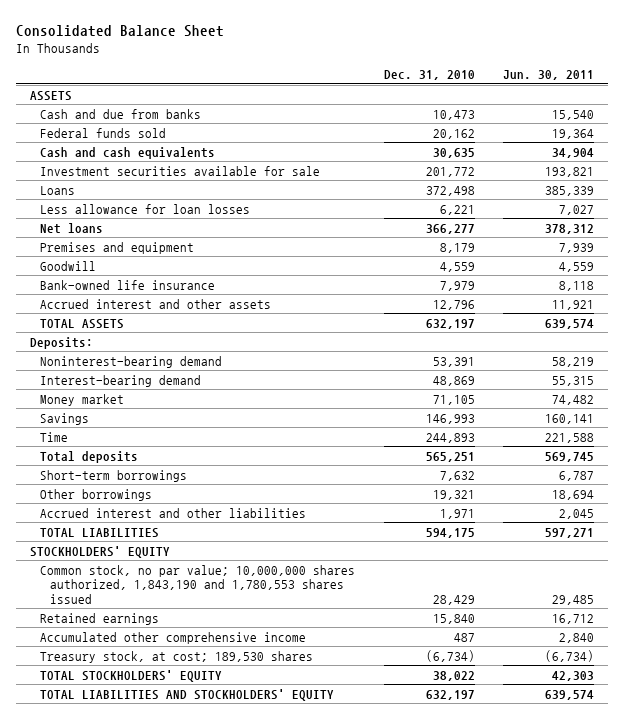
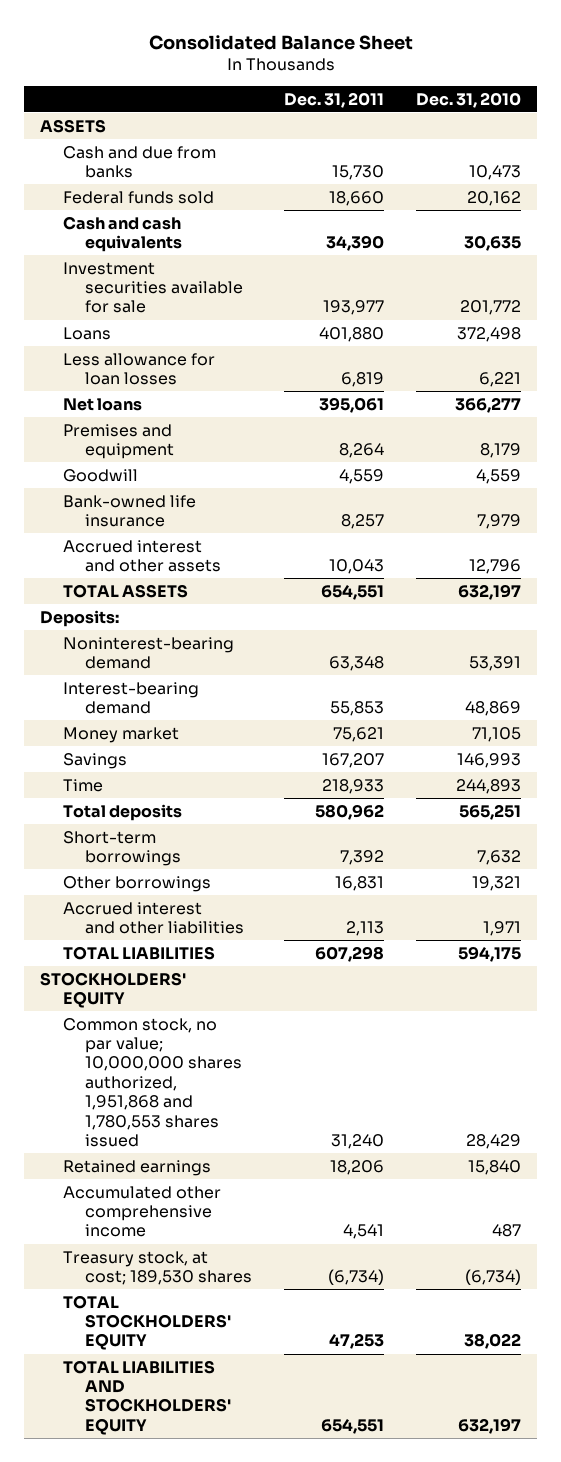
- | Dec. 31, 2010 | Jun. 30, 2011
+ | Dec. 31, 2011 | Dec. 31, 2010
- Common stock, no par value; 10,000,000 shares authorized, 1,843,190 and 1,780,553 shares issued | 28,429 | 29,485
+ Common stock, no par value; 10,000,000 shares authorized, 1,951,868 and 1,780,553 shares issued | 31,240 | 28,429

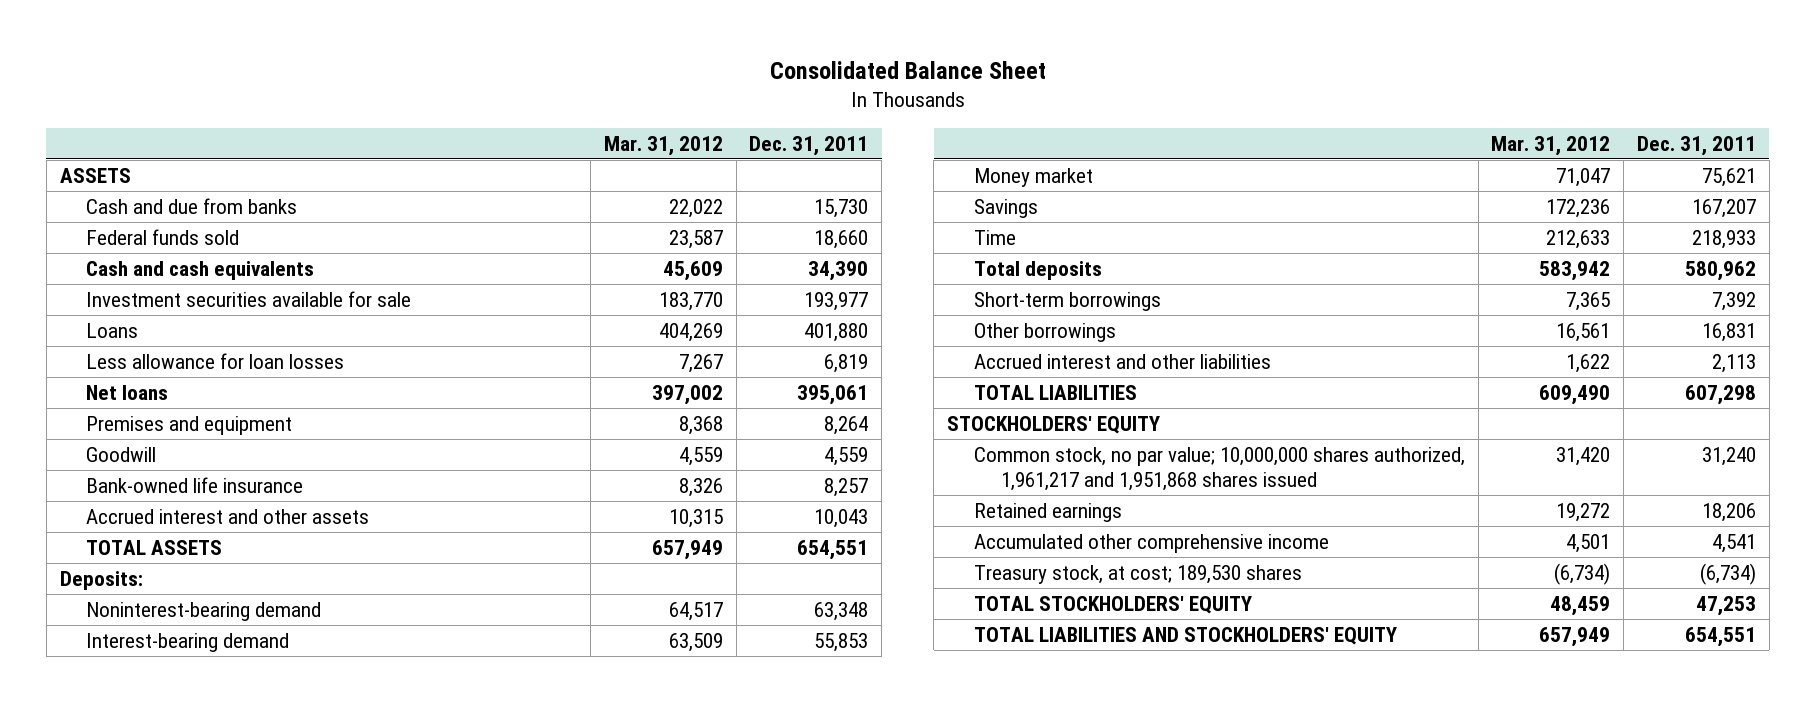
- | Dec. 31, 2011 | Dec. 31, 2010
+ | Mar. 31, 2012 | Dec. 31, 2011
- Common stock, no par value; 10,000,000 shares authorized, 1,951,868 and 1,780,553 shares issued | 31,240 | 28,429
+ Common stock, no par value; 10,000,000 shares authorized, 1,961,217 and 1,951,868 shares issued | 31,420 | 31,240

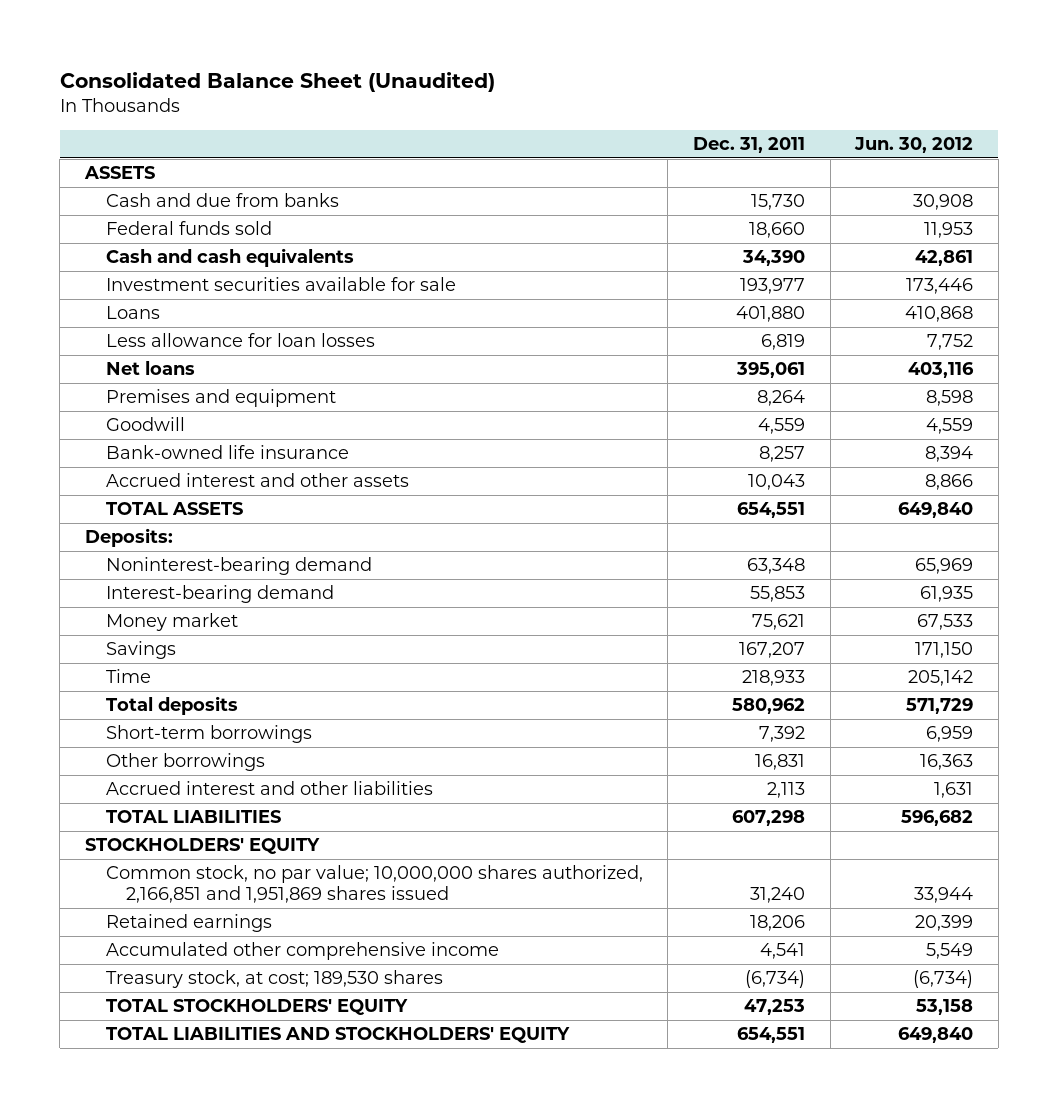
- Consolidated Balance Sheet
+ Consolidated Balance Sheet (Unaudited)
- | Mar. 31, 2012 | Dec. 31, 2011
+ | Dec. 31, 2011 | Jun. 30, 2012
- Common stock, no par value; 10,000,000 shares authorized, 1,961,217 and 1,951,868 shares issued | 31,420 | 31,240
+ Common stock, no par value; 10,000,000 shares authorized, 2,166,851 and 1,951,869 shares issued | 31,240 | 33,944

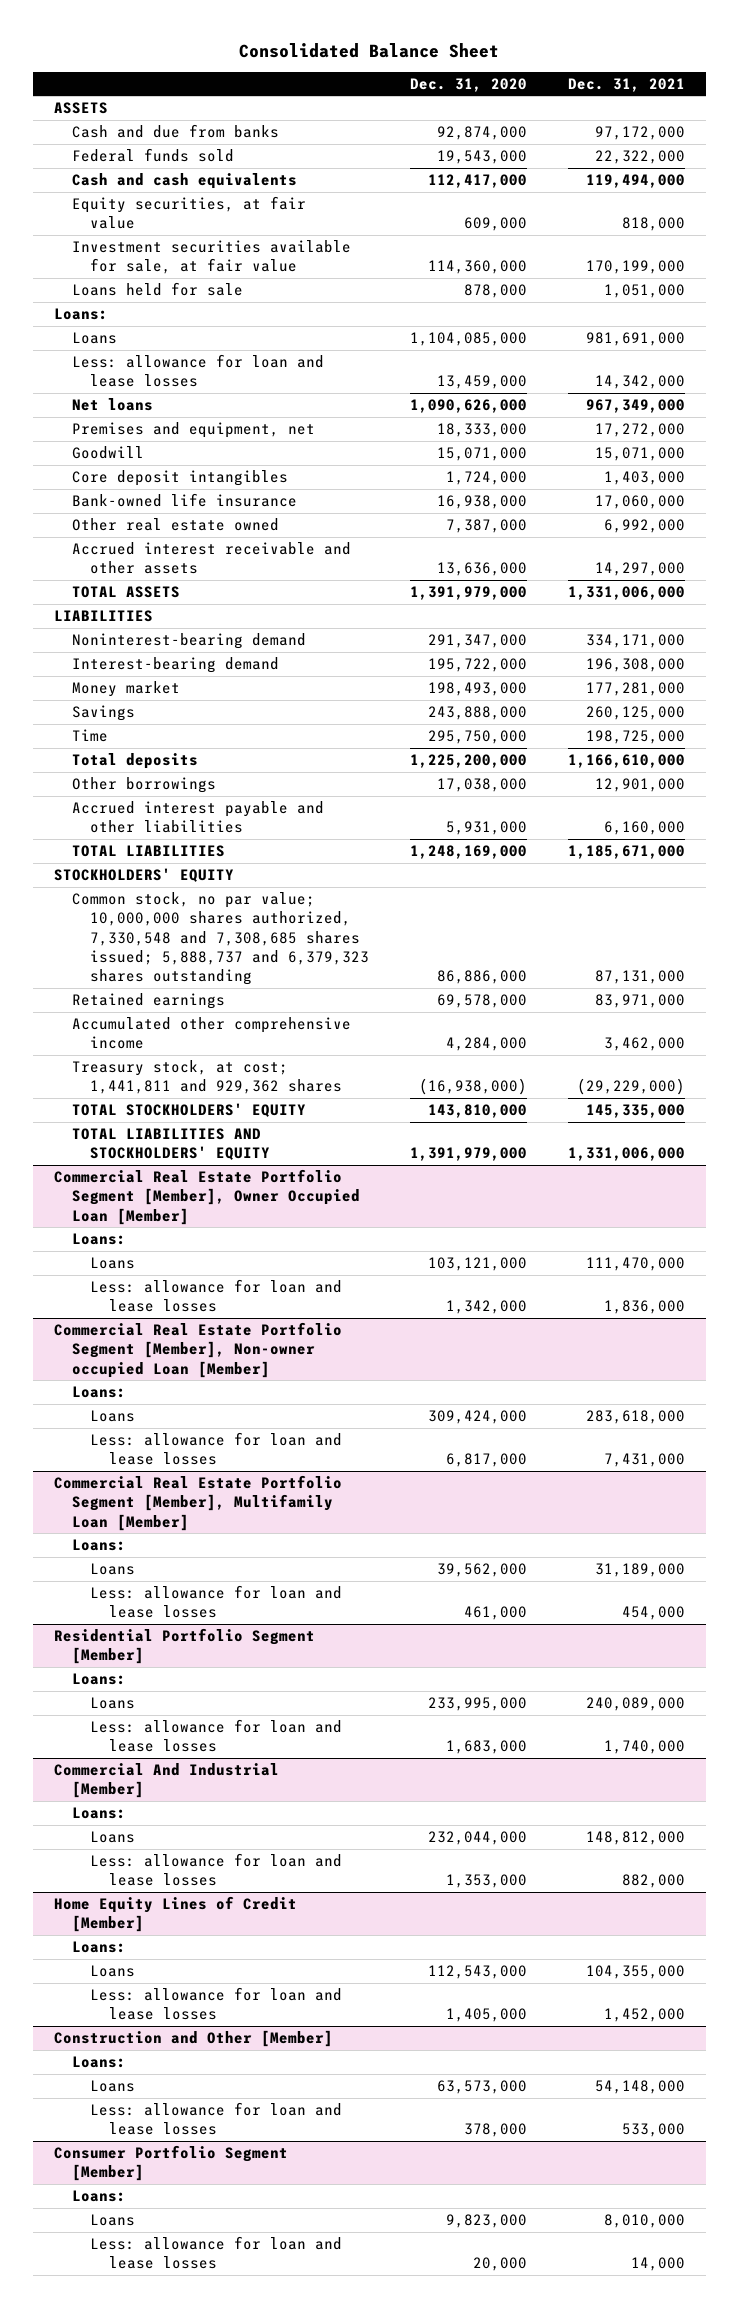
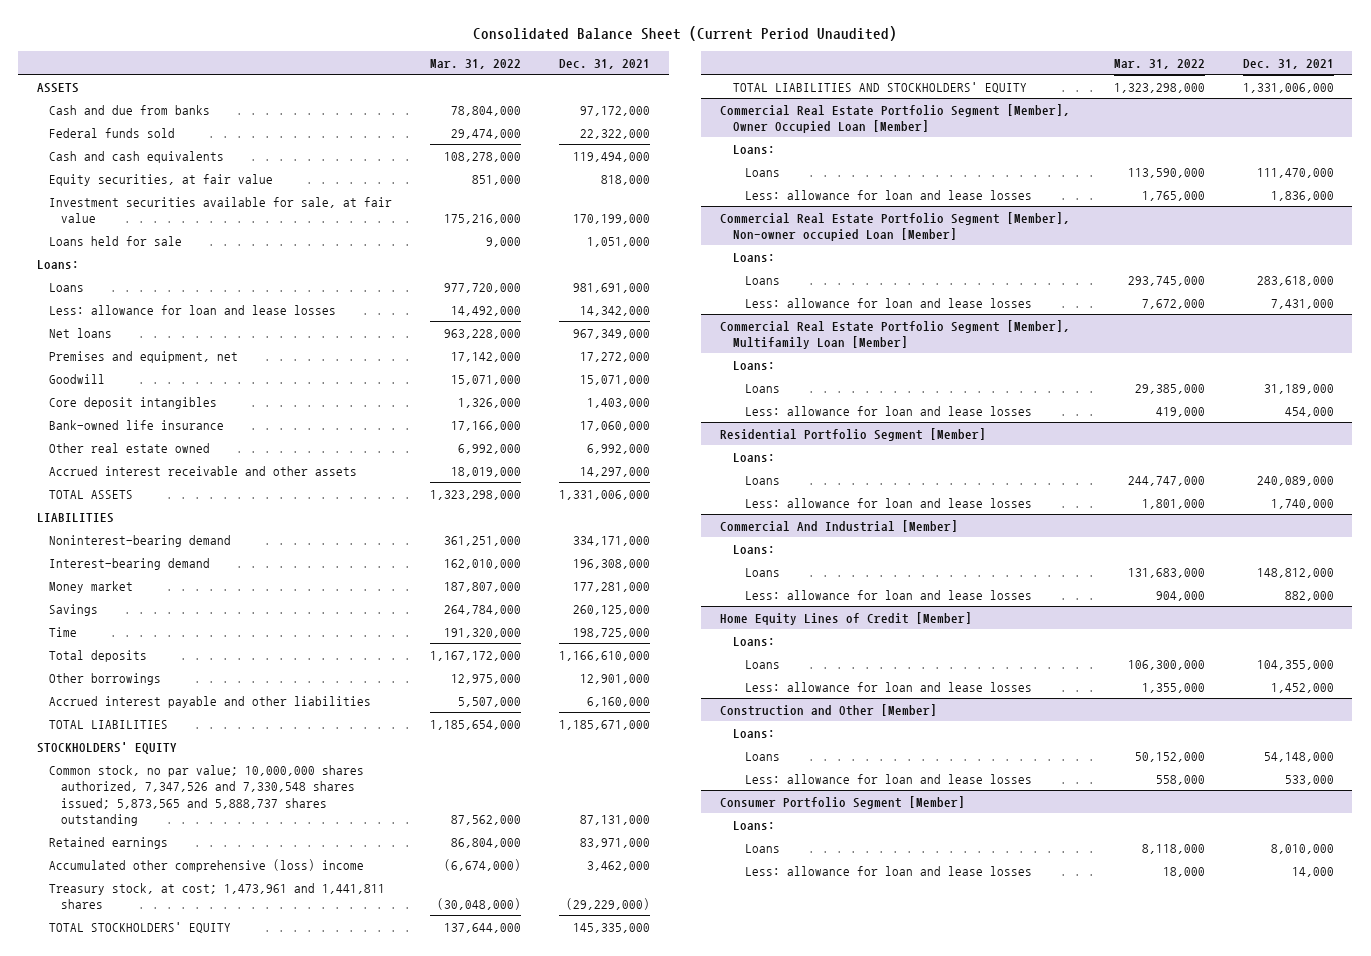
- Consolidated Balance Sheet
+ Consolidated Balance Sheet (Current Period Unaudited)
- | Dec. 31, 2020 | Dec. 31, 2021
+ | Mar. 31, 2022 | Dec. 31, 2021
- Common stock, no par value; 10,000,000 shares authorized, 7,330,548 and 7,308,685 shares issued; 5,888,737 and 6,379,323 shares outstanding | 86,886,000 | 87,131,000
+ Common stock, no par value; 10,000,000 shares authorized, 7,347,526 and 7,330,548 shares issued; 5,873,565 and 5,888,737 shares outstanding | 87,562,000 | 87,131,000
- Accumulated other comprehensive income | 4,284,000 | 3,462,000
- Treasury stock, at cost; 1,441,811 and 929,362 shares | (16,938,000) | (29,229,000)
+ Accumulated other comprehensive (loss) income | (6,674,000) | 3,462,000
+ Treasury stock, at cost; 1,473,961 and 1,441,811 shares | (30,048,000) | (29,229,000)

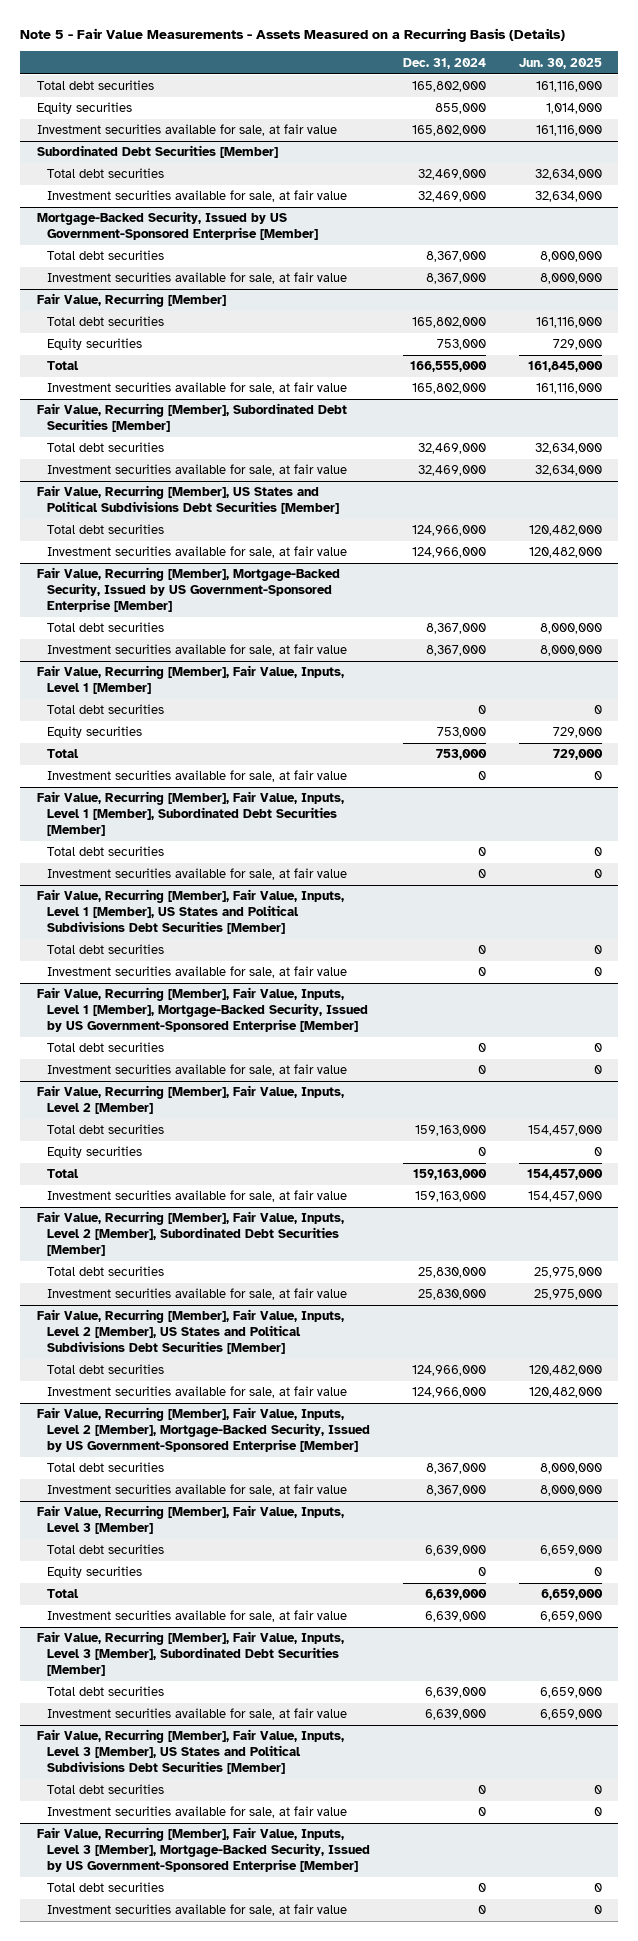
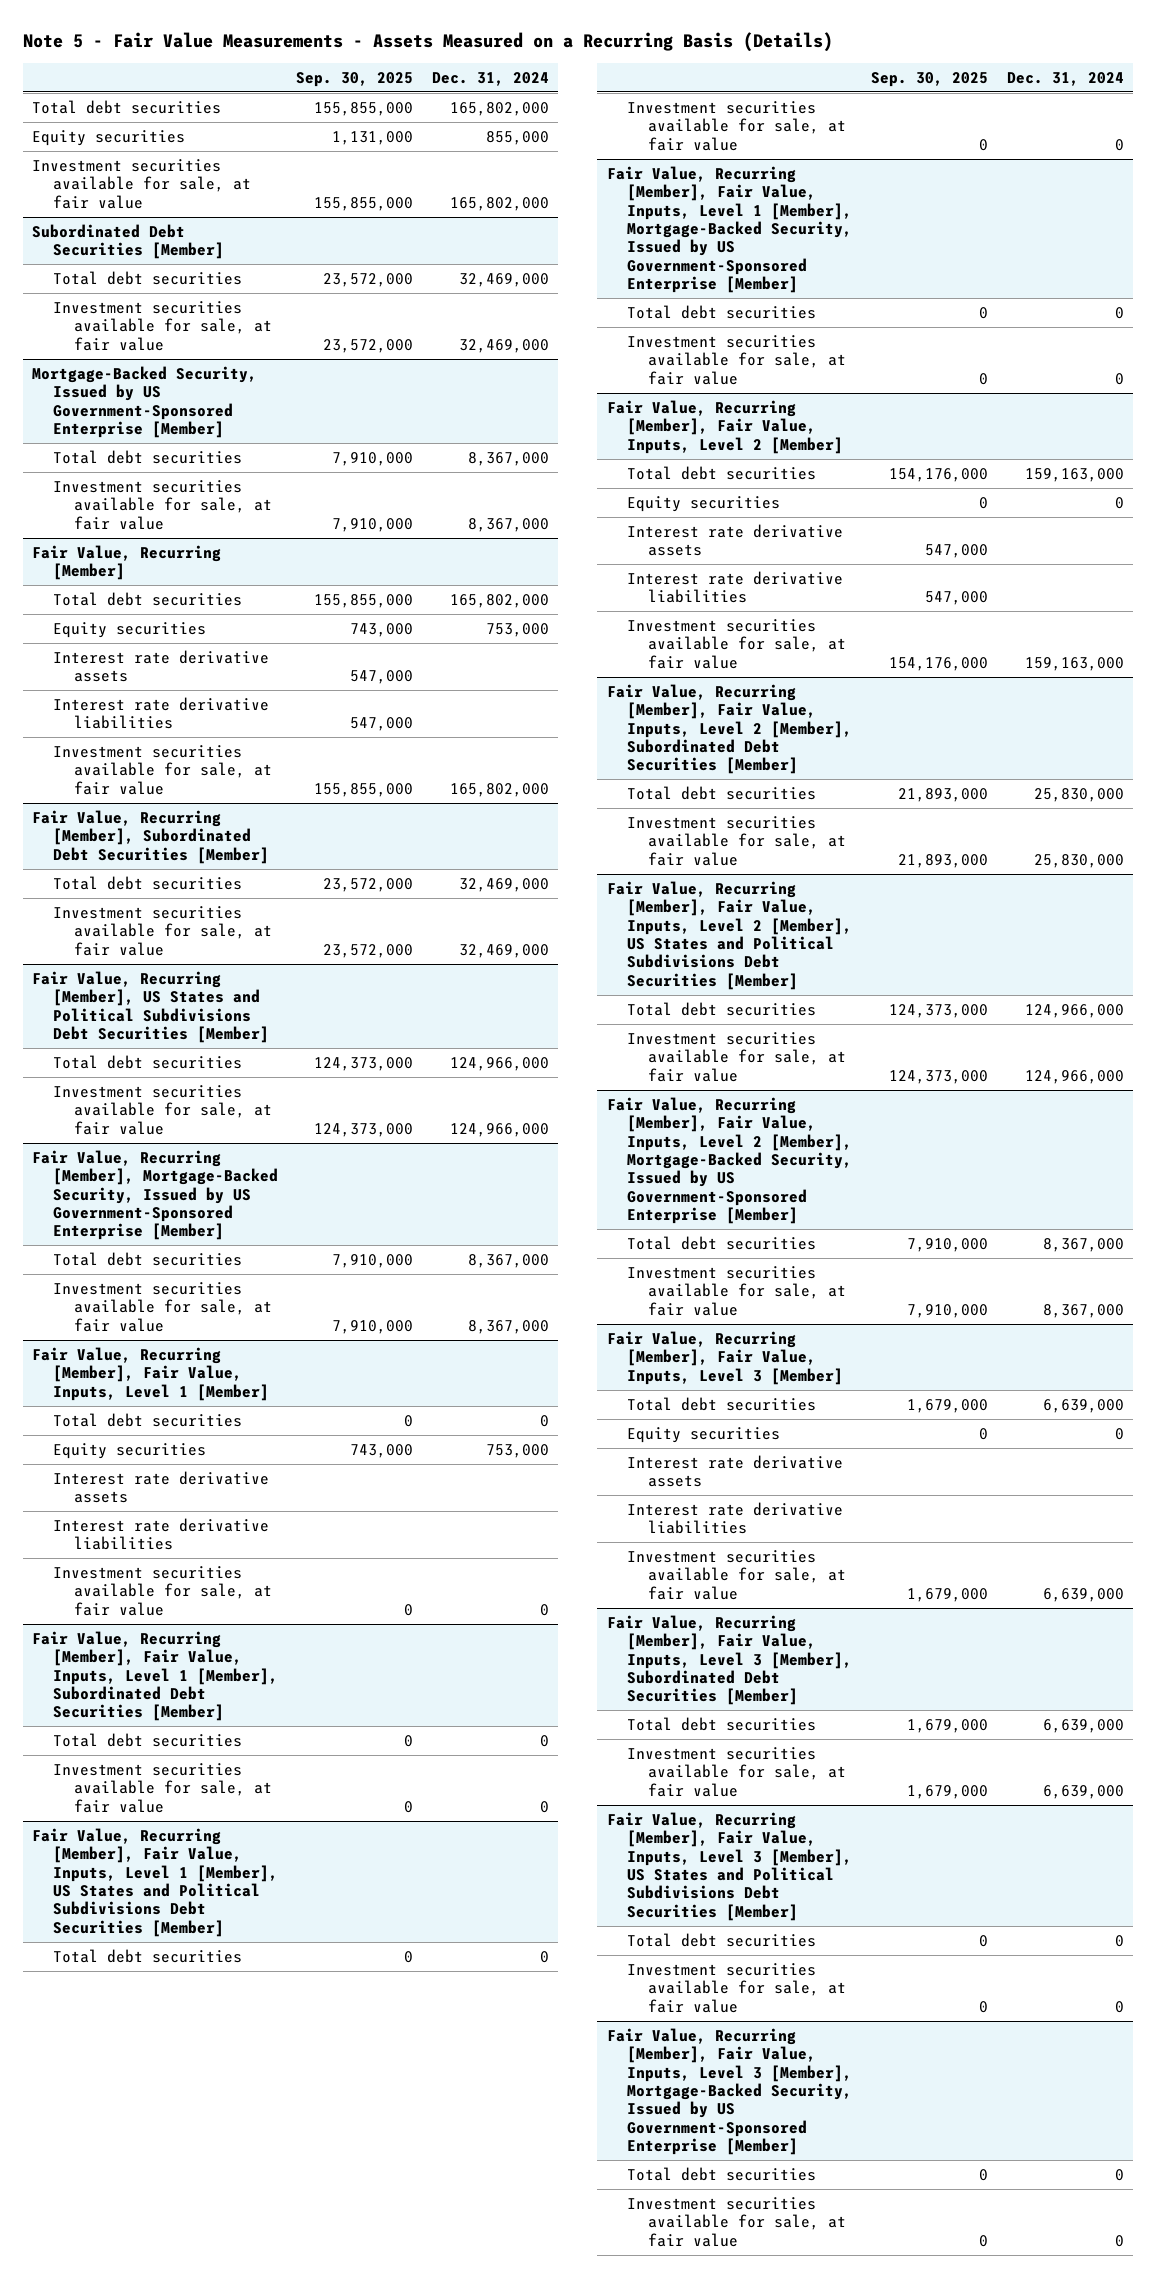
- | Dec. 31, 2024 | Jun. 30, 2025
+ | Sep. 30, 2025 | Dec. 31, 2024
@ Fair Value, Recurring [Member]
- Total | 166,555,000 | 161,845,000
+ Interest rate derivative assets | 547,000 |
+ Interest rate derivative liabilities | 547,000 |
@ Fair Value, Recurring [Member], Fair Value, Inputs, Level 1 [Member]
- Total | 753,000 | 729,000
+ Interest rate derivative assets
+ Interest rate derivative liabilities
@ Fair Value, Recurring [Member], Fair Value, Inputs, Level 2 [Member]
- Total | 159,163,000 | 154,457,000
+ Interest rate derivative assets | 547,000 |
+ Interest rate derivative liabilities | 547,000 |
@ Fair Value, Recurring [Member], Fair Value, Inputs, Level 3 [Member]
- Total | 6,639,000 | 6,659,000
+ Interest rate derivative assets
+ Interest rate derivative liabilities

